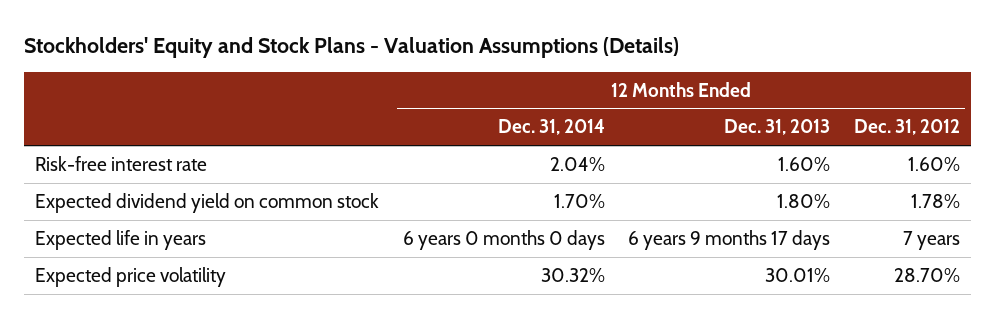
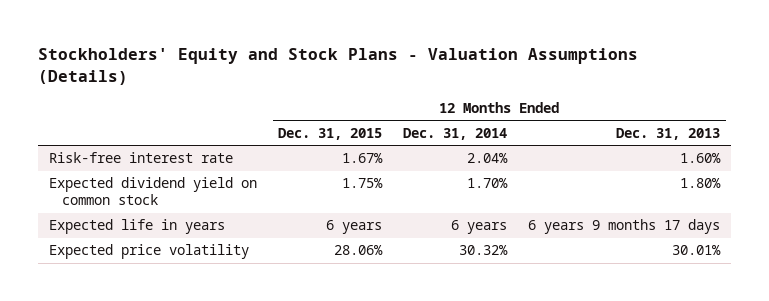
- | 12 Months Ended Dec. 31, 2014 | 12 Months Ended Dec. 31, 2013 | 12 Months Ended Dec. 31, 2012
+ | 12 Months Ended Dec. 31, 2015 | 12 Months Ended Dec. 31, 2014 | 12 Months Ended Dec. 31, 2013
- Expected life in years | 6 years 0 months 0 days | 6 years 9 months 17 days | 7 years
+ Expected life in years | 6 years | 6 years | 6 years 9 months 17 days

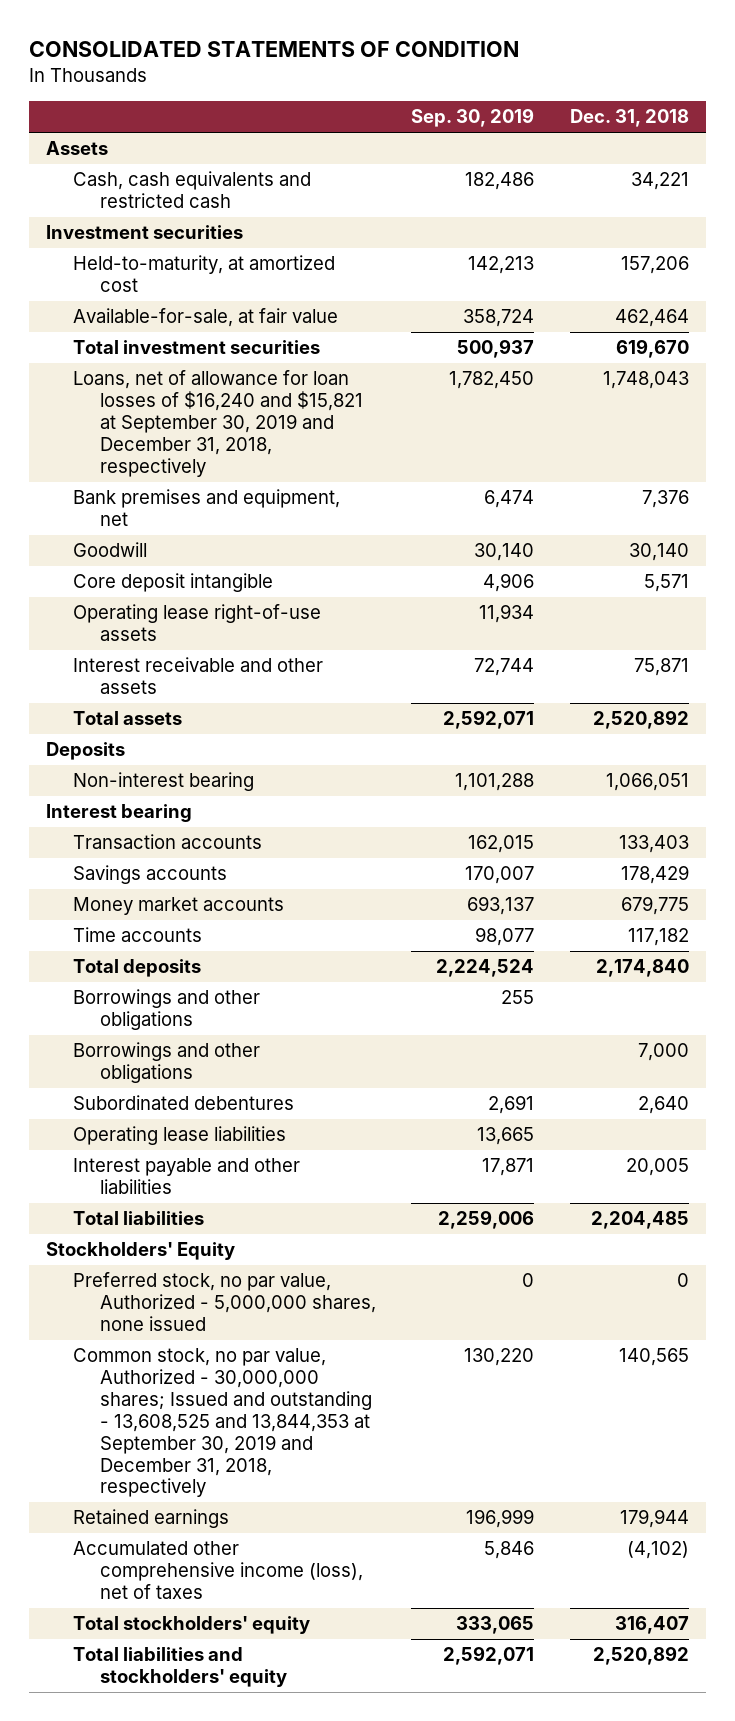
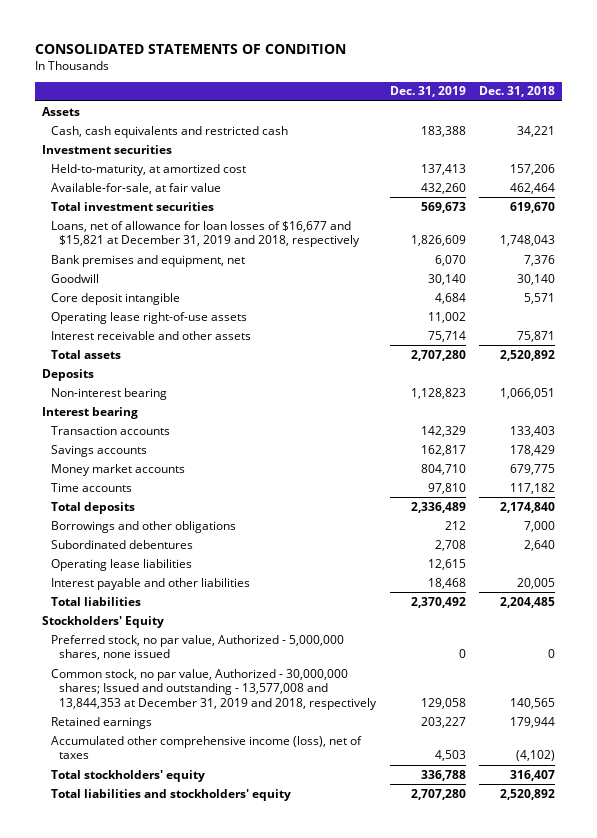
- | Sep. 30, 2019 | Dec. 31, 2018
+ | Dec. 31, 2019 | Dec. 31, 2018
- Loans, net of allowance for loan losses of $16,240 and $15,821 at September 30, 2019 and December 31, 2018, respectively | 1,782,450 | 1,748,043
+ Loans, net of allowance for loan losses of $16,677 and $15,821 at December 31, 2019 and 2018, respectively | 1,826,609 | 1,748,043
- Borrowings and other obligations | 255 |
- Common stock, no par value, Authorized - 30,000,000 shares; Issued and outstanding - 13,608,525 and 13,844,353 at September 30, 2019 and December 31, 2018, respectively | 130,220 | 140,565
+ Common stock, no par value, Authorized - 30,000,000 shares; Issued and outstanding - 13,577,008 and 13,844,353 at December 31, 2019 and 2018, respectively | 129,058 | 140,565

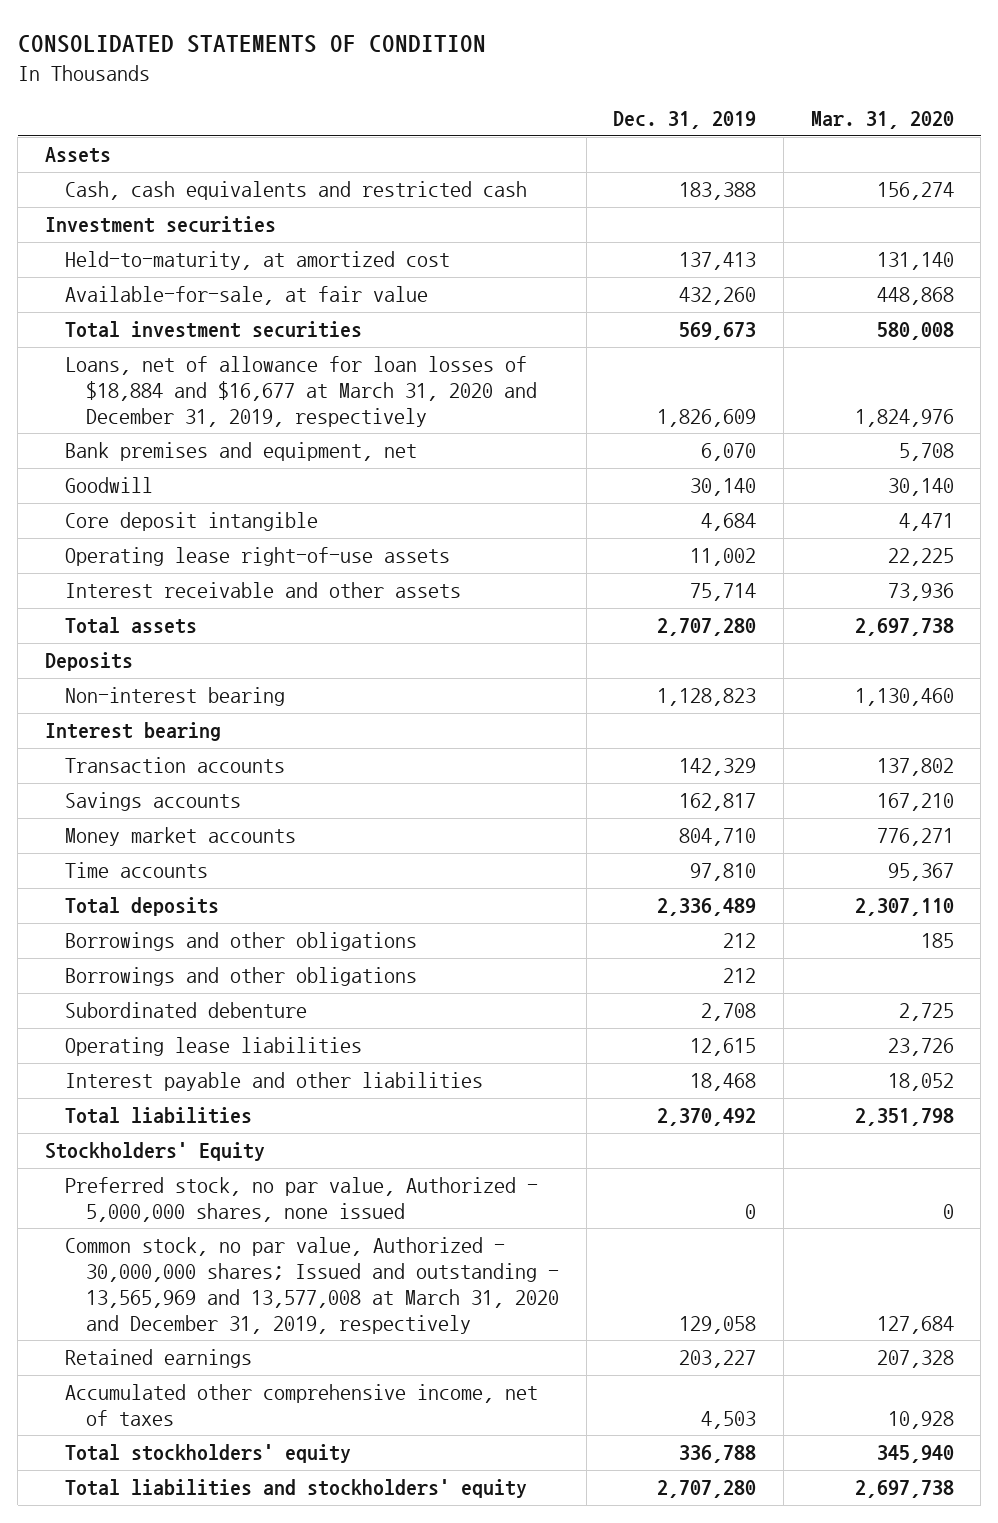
- | Dec. 31, 2019 | Dec. 31, 2018
+ | Dec. 31, 2019 | Mar. 31, 2020
- Loans, net of allowance for loan losses of $16,677 and $15,821 at December 31, 2019 and 2018, respectively | 1,826,609 | 1,748,043
+ Loans, net of allowance for loan losses of $18,884 and $16,677 at March 31, 2020 and December 31, 2019, respectively | 1,826,609 | 1,824,976
- Subordinated debentures | 2,708 | 2,640
+ Borrowings and other obligations | 212 |
+ Subordinated debenture | 2,708 | 2,725
- Common stock, no par value, Authorized - 30,000,000 shares; Issued and outstanding - 13,577,008 and 13,844,353 at December 31, 2019 and 2018, respectively | 129,058 | 140,565
+ Common stock, no par value, Authorized - 30,000,000 shares; Issued and outstanding - 13,565,969 and 13,577,008 at March 31, 2020 and December 31, 2019, respectively | 129,058 | 127,684
- Accumulated other comprehensive income (loss), net of taxes | 4,503 | (4,102)
+ Accumulated other comprehensive income, net of taxes | 4,503 | 10,928

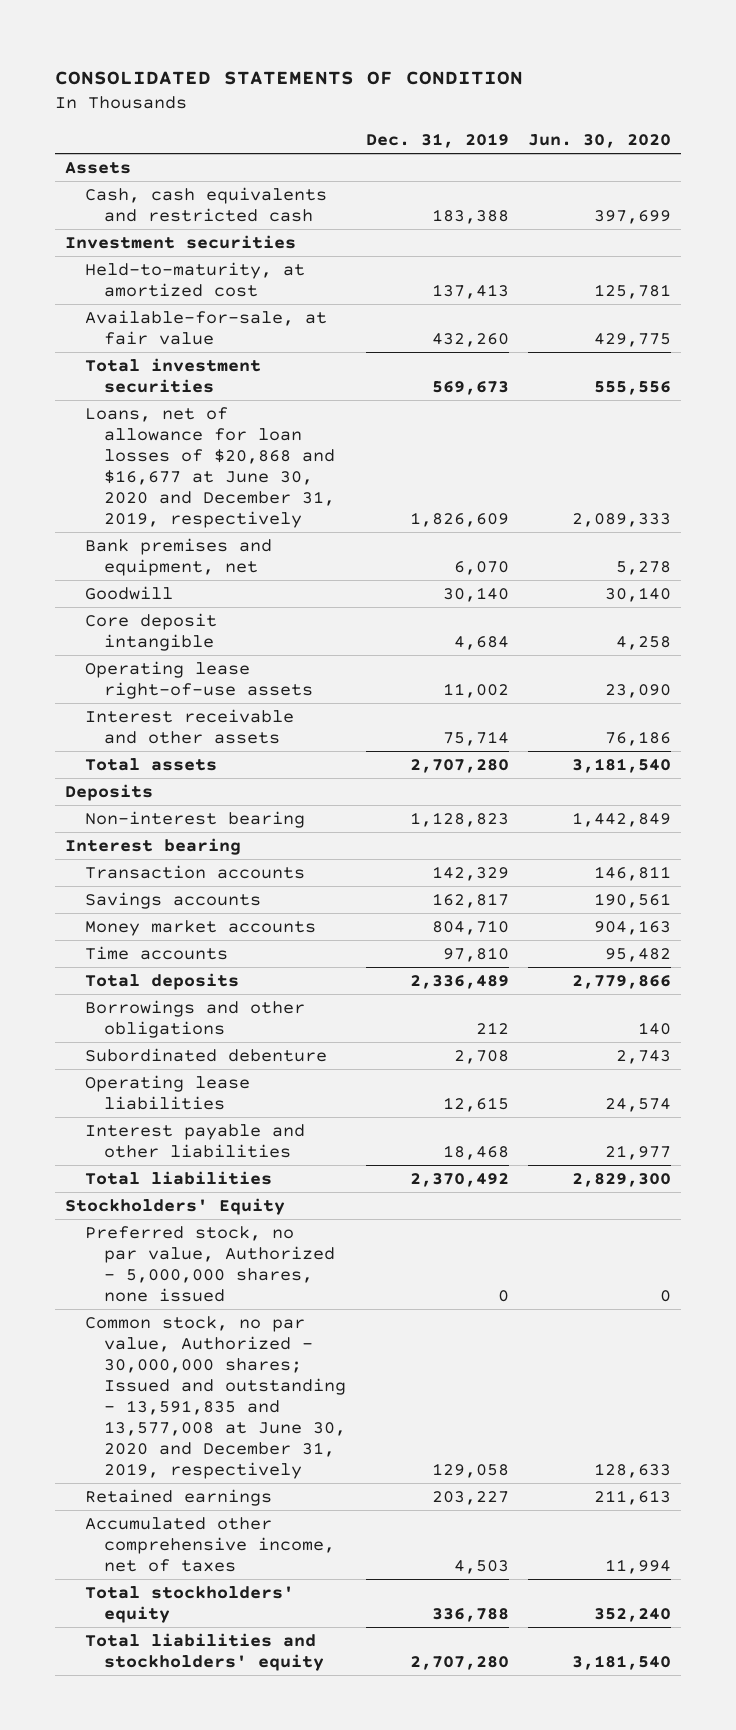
- | Dec. 31, 2019 | Mar. 31, 2020
+ | Dec. 31, 2019 | Jun. 30, 2020
- Loans, net of allowance for loan losses of $18,884 and $16,677 at March 31, 2020 and December 31, 2019, respectively | 1,826,609 | 1,824,976
+ Loans, net of allowance for loan losses of $20,868 and $16,677 at June 30, 2020 and December 31, 2019, respectively | 1,826,609 | 2,089,333
- Borrowings and other obligations | 212 |
- Common stock, no par value, Authorized - 30,000,000 shares; Issued and outstanding - 13,565,969 and 13,577,008 at March 31, 2020 and December 31, 2019, respectively | 129,058 | 127,684
+ Common stock, no par value, Authorized - 30,000,000 shares; Issued and outstanding - 13,591,835 and 13,577,008 at June 30, 2020 and December 31, 2019, respectively | 129,058 | 128,633

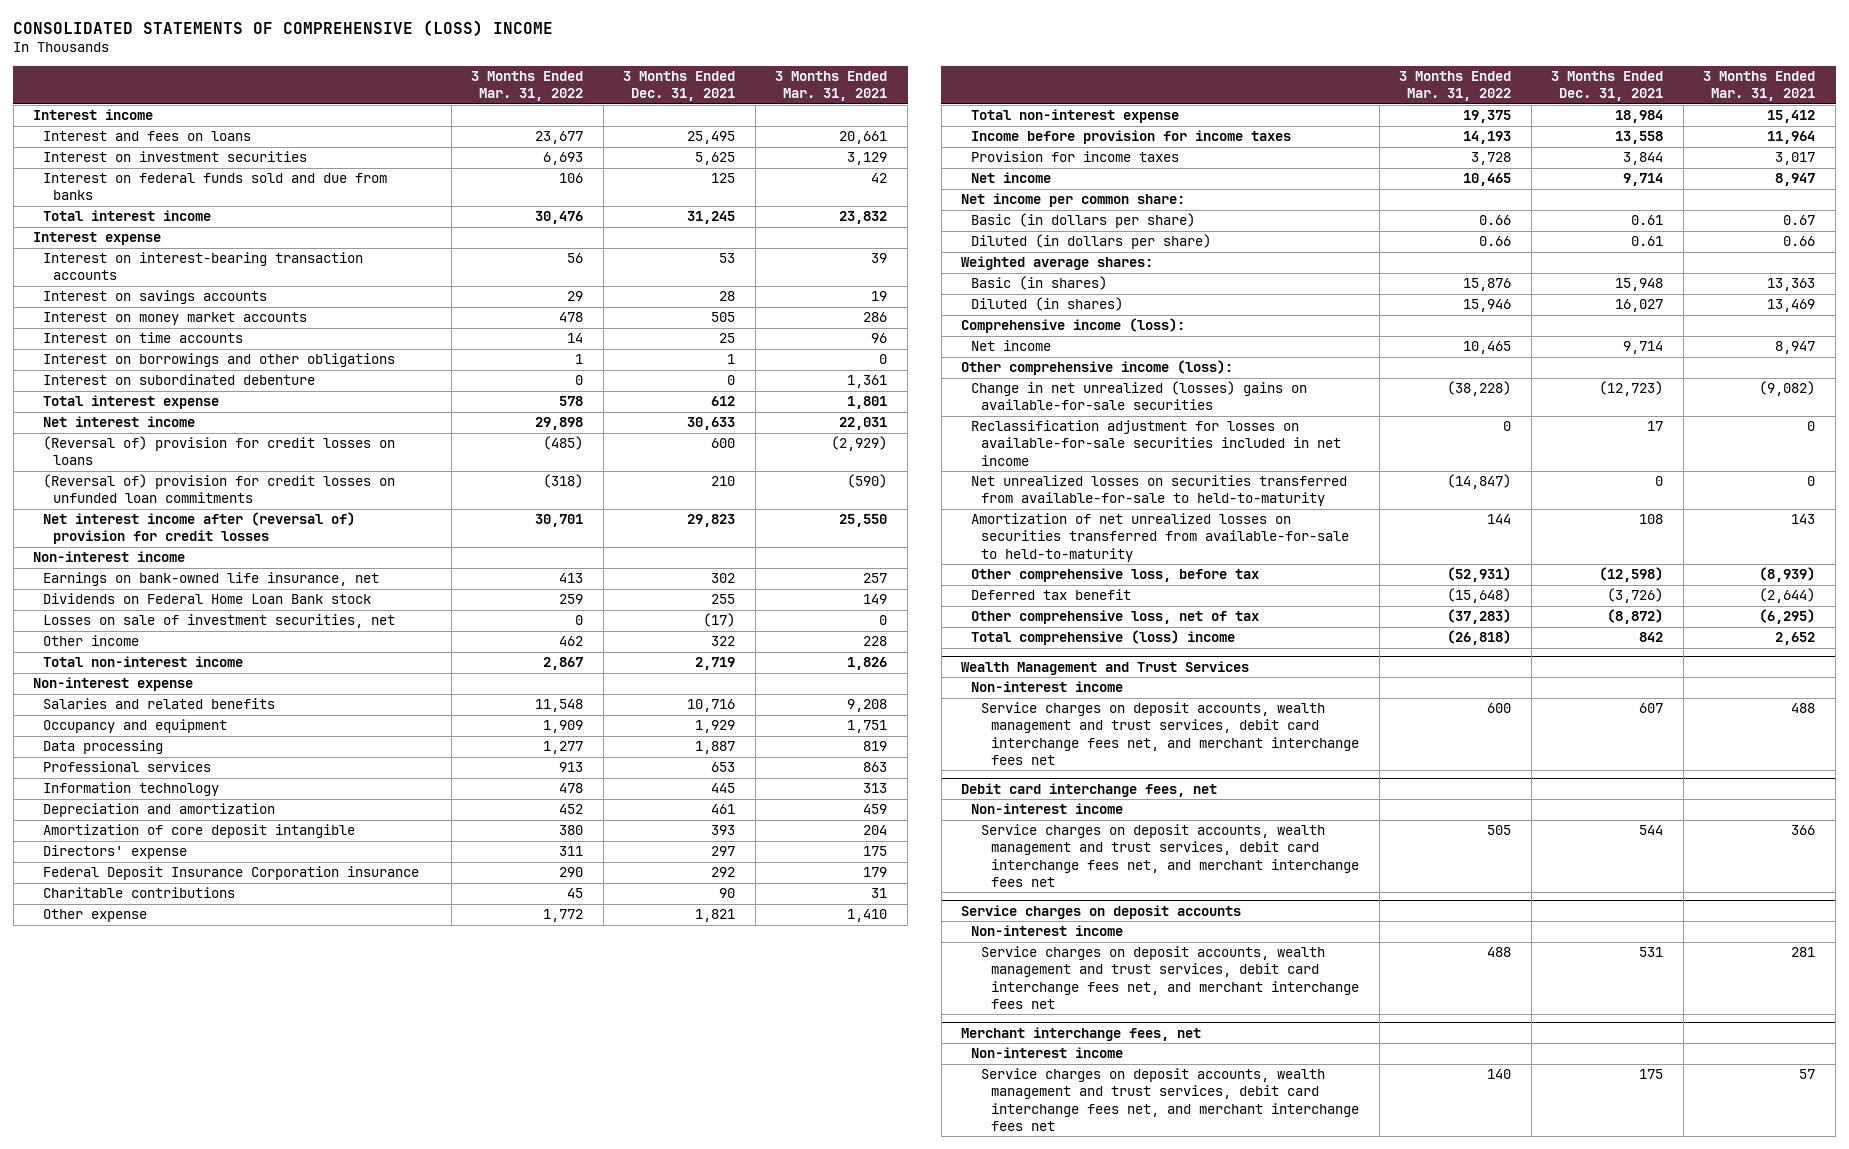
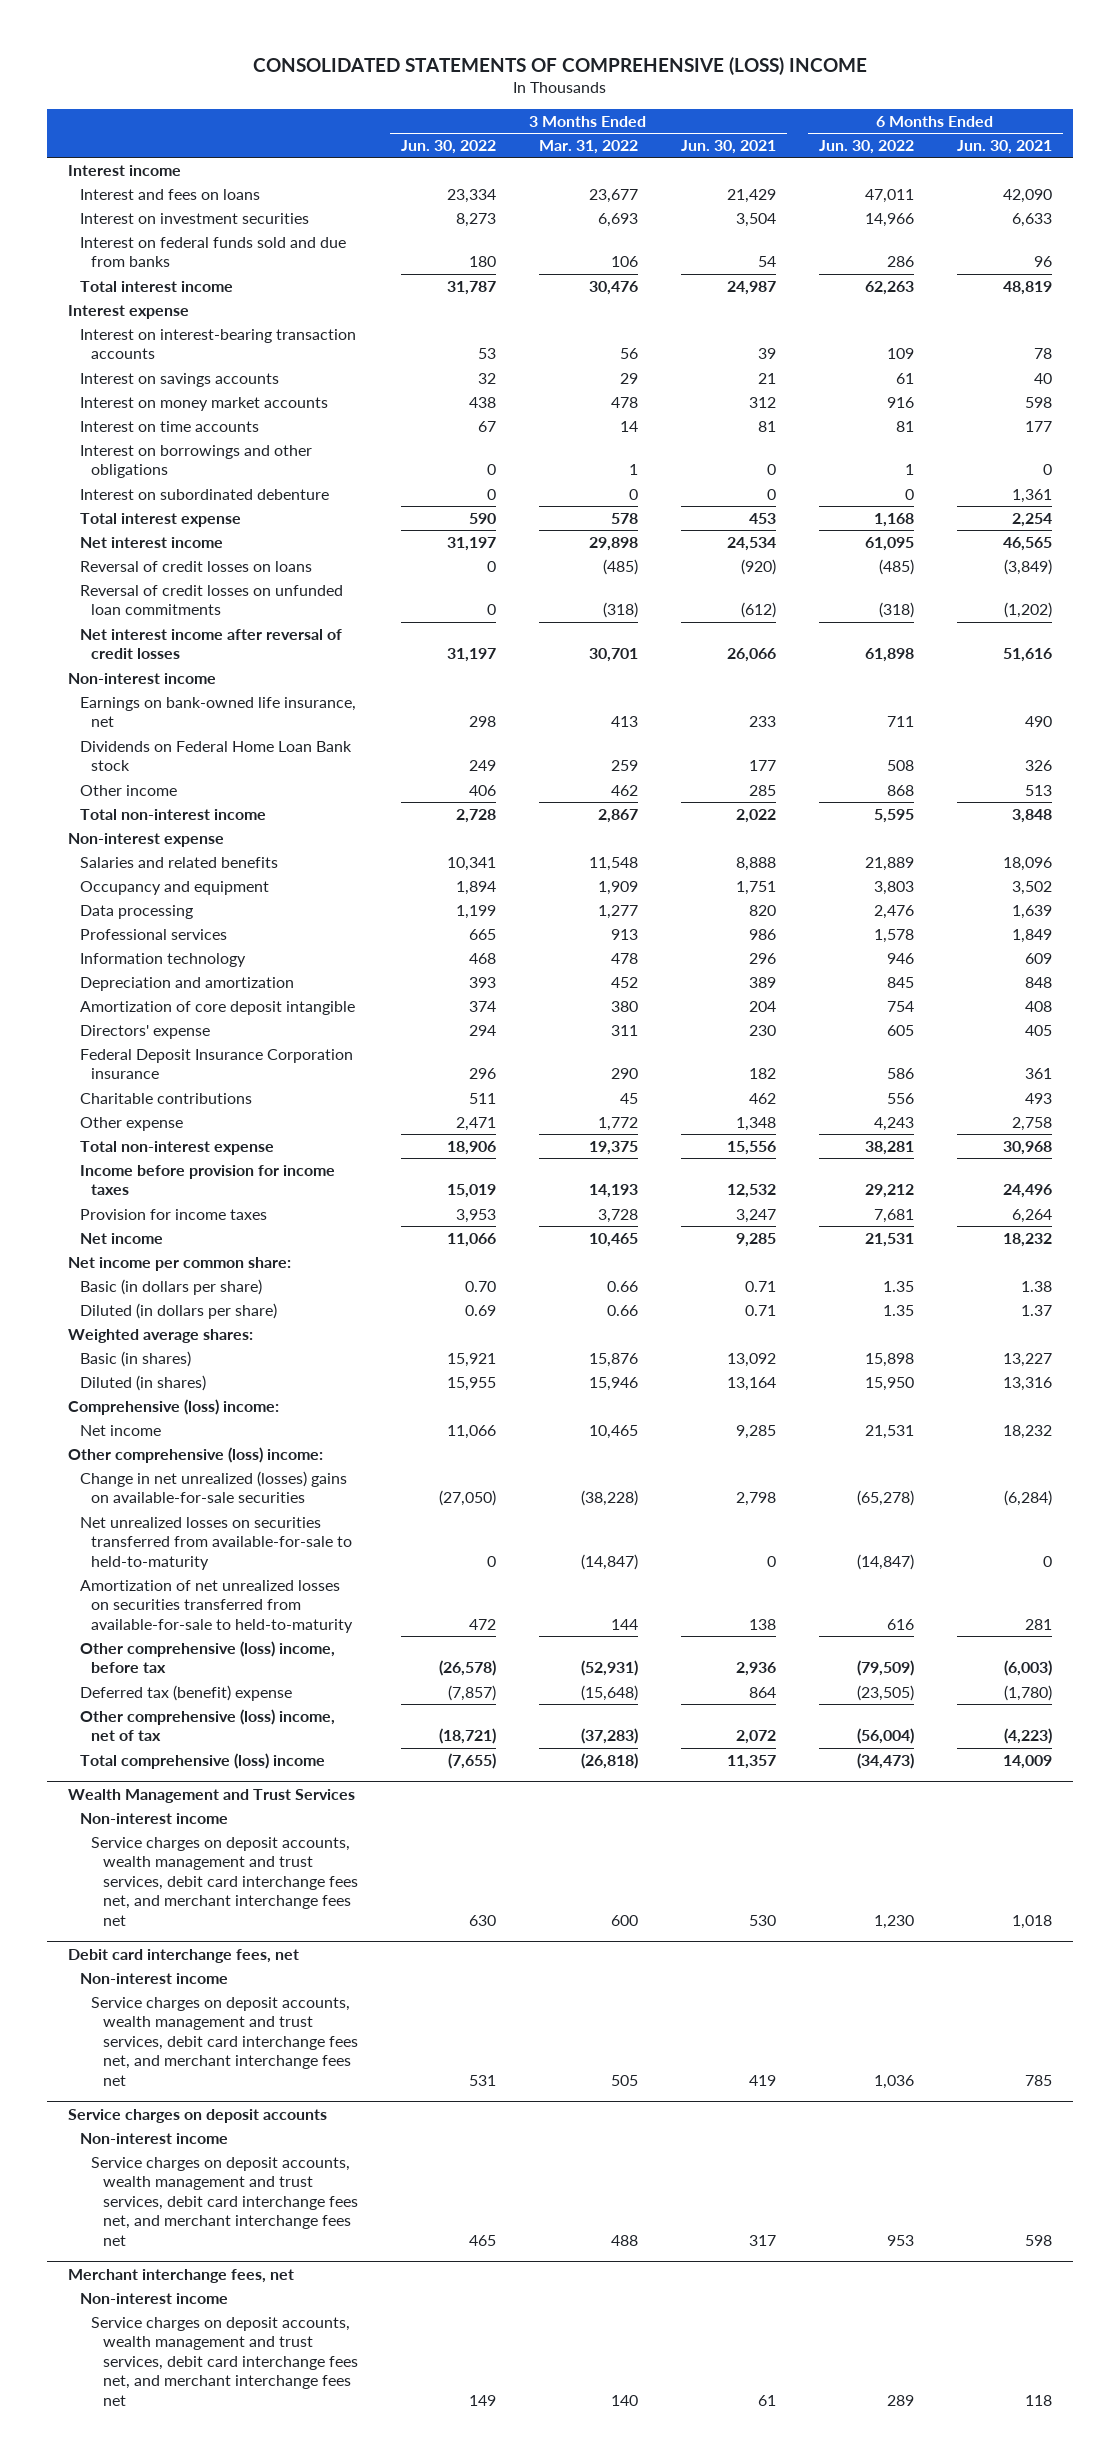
- | 3 Months Ended Mar. 31, 2022 | 3 Months Ended Dec. 31, 2021 | 3 Months Ended Mar. 31, 2021
+ | 3 Months Ended Jun. 30, 2022 | 3 Months Ended Mar. 31, 2022 | 3 Months Ended Jun. 30, 2021 | 6 Months Ended Jun. 30, 2022 | 6 Months Ended Jun. 30, 2021
- (Reversal of) provision for credit losses on loans | (485) | 600 | (2,929)
- (Reversal of) provision for credit losses on unfunded loan commitments | (318) | 210 | (590)
- Net interest income after (reversal of) provision for credit losses | 30,701 | 29,823 | 25,550
+ Reversal of credit losses on loans | 0 | (485) | (920) | (485) | (3,849)
+ Reversal of credit losses on unfunded loan commitments | 0 | (318) | (612) | (318) | (1,202)
+ Net interest income after reversal of credit losses | 31,197 | 30,701 | 26,066 | 61,898 | 51,616
- Losses on sale of investment securities, net | 0 | (17) | 0
- Comprehensive income (loss):
+ Comprehensive (loss) income:
- Other comprehensive income (loss):
+ Other comprehensive (loss) income:
- Reclassification adjustment for losses on available-for-sale securities included in net income | 0 | 17 | 0
- Other comprehensive loss, before tax | (52,931) | (12,598) | (8,939)
- Deferred tax benefit | (15,648) | (3,726) | (2,644)
- Other comprehensive loss, net of tax | (37,283) | (8,872) | (6,295)
+ Other comprehensive (loss) income, before tax | (26,578) | (52,931) | 2,936 | (79,509) | (6,003)
+ Deferred tax (benefit) expense | (7,857) | (15,648) | 864 | (23,505) | (1,780)
+ Other comprehensive (loss) income, net of tax | (18,721) | (37,283) | 2,072 | (56,004) | (4,223)

